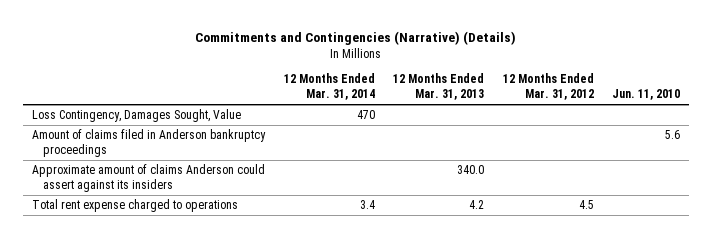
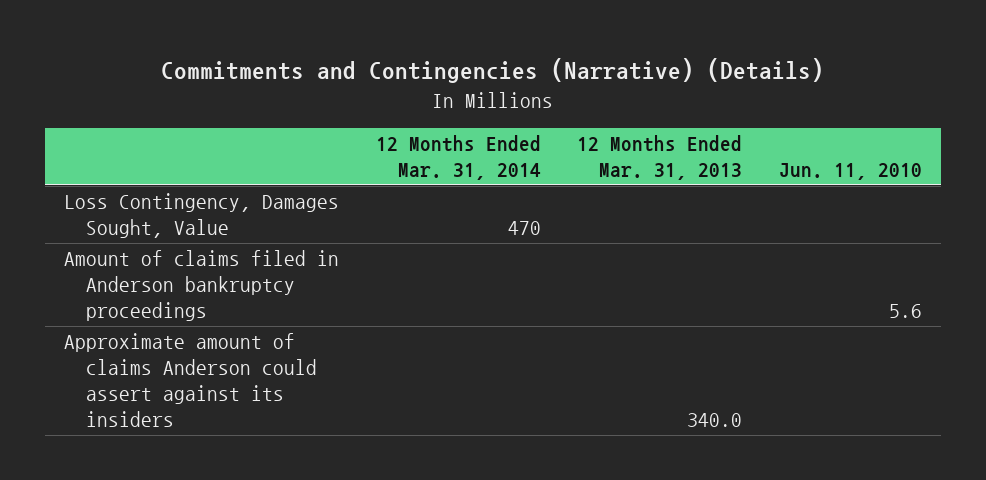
- | 12 Months Ended Mar. 31, 2014 | 12 Months Ended Mar. 31, 2013 | 12 Months Ended Mar. 31, 2012 | Jun. 11, 2010
+ | 12 Months Ended Mar. 31, 2014 | 12 Months Ended Mar. 31, 2013 | Jun. 11, 2010
- Total rent expense charged to operations | 3.4 | 4.2 | 4.5 |

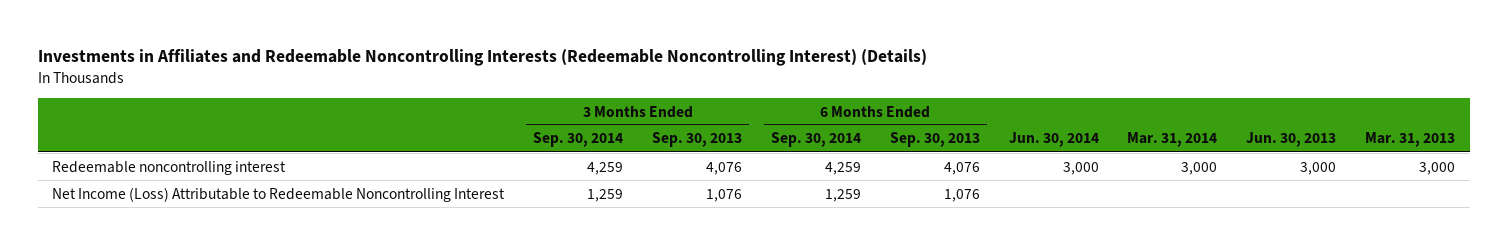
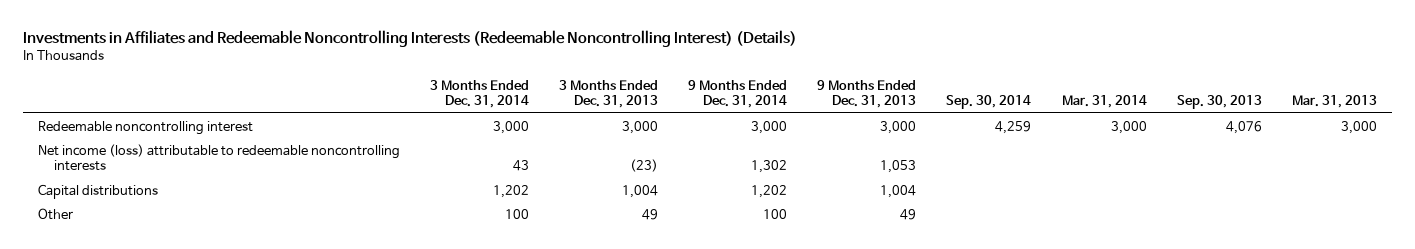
- | 3 Months Ended Sep. 30, 2014 | 3 Months Ended Sep. 30, 2013 | 6 Months Ended Sep. 30, 2014 | 6 Months Ended Sep. 30, 2013 | Jun. 30, 2014 | Mar. 31, 2014 | Jun. 30, 2013 | Mar. 31, 2013
+ | 3 Months Ended Dec. 31, 2014 | 3 Months Ended Dec. 31, 2013 | 9 Months Ended Dec. 31, 2014 | 9 Months Ended Dec. 31, 2013 | Sep. 30, 2014 | Mar. 31, 2014 | Sep. 30, 2013 | Mar. 31, 2013
- Net Income (Loss) Attributable to Redeemable Noncontrolling Interest | 1,259 | 1,076 | 1,259 | 1,076 | | | |
+ Net income (loss) attributable to redeemable noncontrolling interests | 43 | (23) | 1,302 | 1,053 | | | |
+ Capital distributions | 1,202 | 1,004 | 1,202 | 1,004 | | | |
+ Other | 100 | 49 | 100 | 49 | | | |

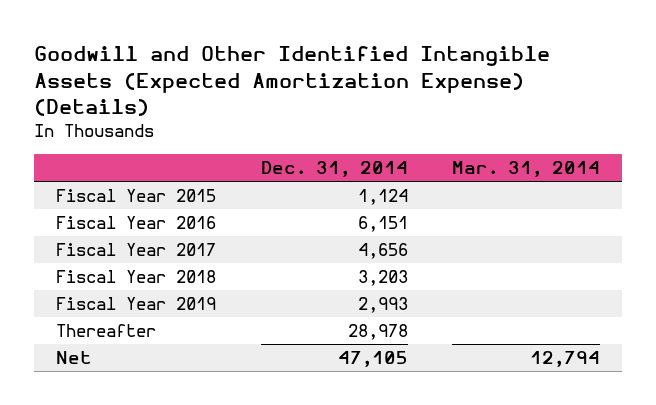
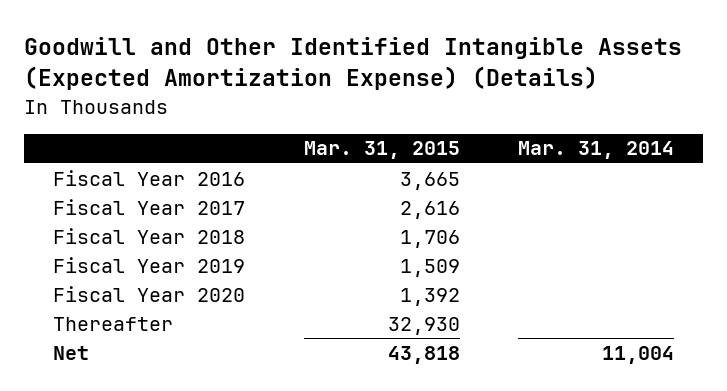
- | Dec. 31, 2014 | Mar. 31, 2014
+ | Mar. 31, 2015 | Mar. 31, 2014
- Fiscal Year 2015 | 1,124 |
+ Fiscal Year 2020 | 1,392 |
- Net | 47,105 | 12,794
+ Net | 43,818 | 11,004

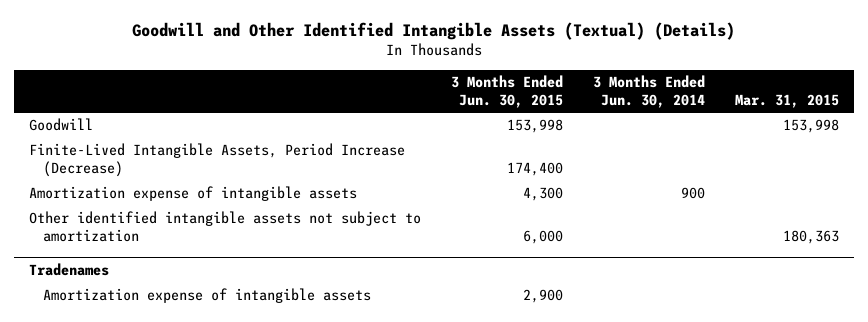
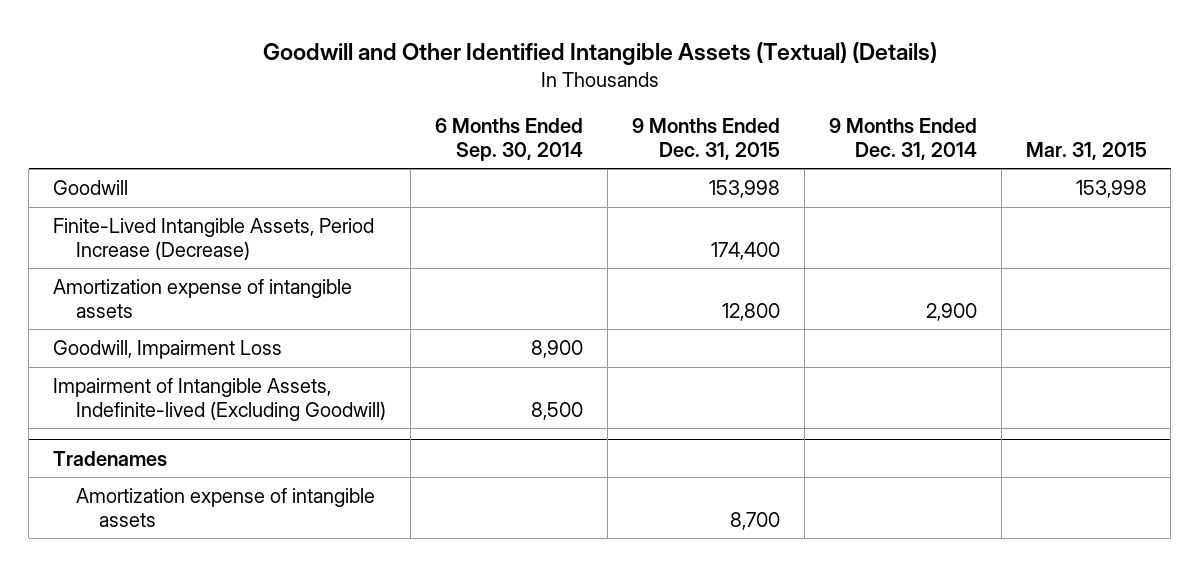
- | 3 Months Ended Jun. 30, 2015 | 3 Months Ended Jun. 30, 2014 | Mar. 31, 2015
+ | 6 Months Ended Sep. 30, 2014 | 9 Months Ended Dec. 31, 2015 | 9 Months Ended Dec. 31, 2014 | Mar. 31, 2015
- Other identified intangible assets not subject to amortization | 6,000 | | 180,363
+ Goodwill, Impairment Loss | 8,900 | | |
+ Impairment of Intangible Assets, Indefinite-lived (Excluding Goodwill) | 8,500 | | |

